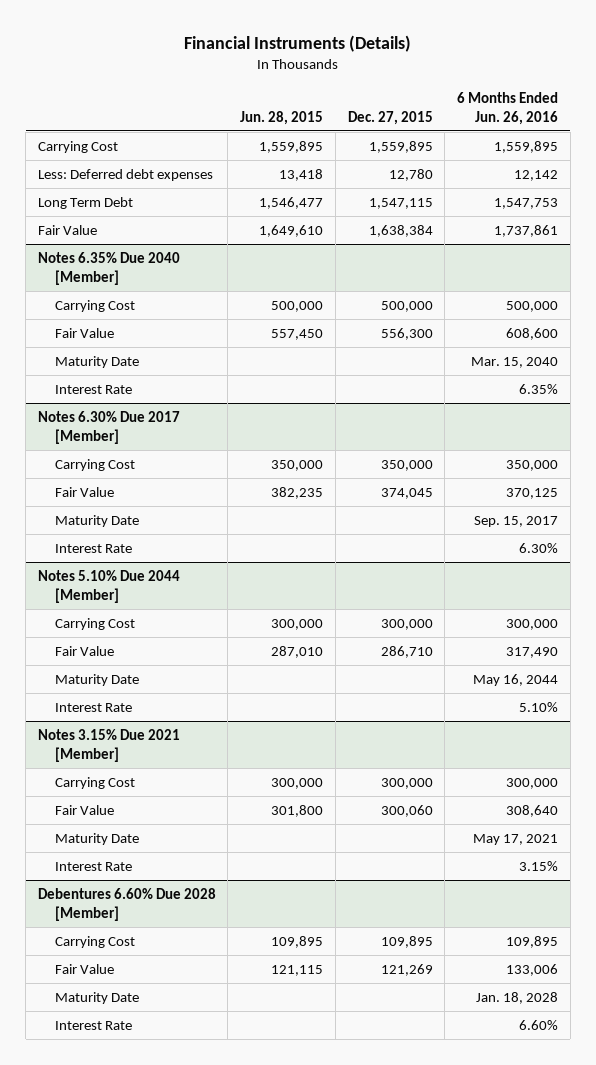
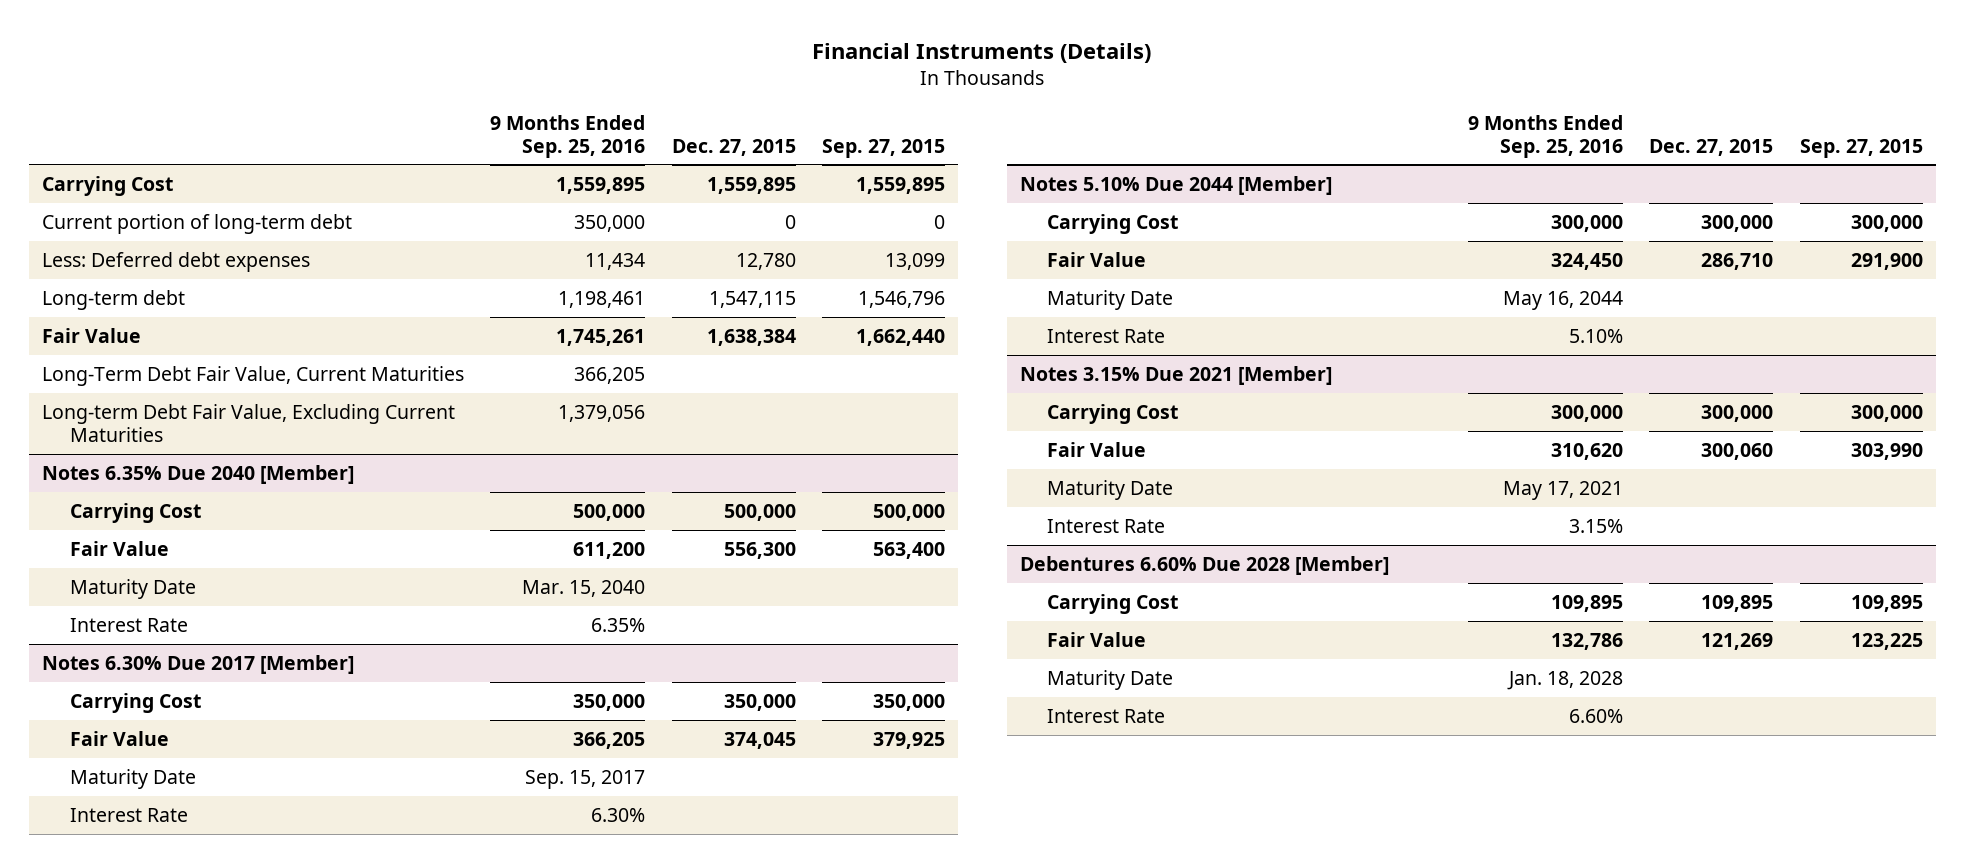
- | Jun. 28, 2015 | Dec. 27, 2015 | 6 Months Ended Jun. 26, 2016
+ | 9 Months Ended Sep. 25, 2016 | Dec. 27, 2015 | Sep. 27, 2015
+ Current portion of long-term debt | 350,000 | 0 | 0
- Long Term Debt | 1,546,477 | 1,547,115 | 1,547,753
+ Long-term debt | 1,198,461 | 1,547,115 | 1,546,796
+ Long-Term Debt Fair Value, Current Maturities | 366,205 | |
+ Long-term Debt Fair Value, Excluding Current Maturities | 1,379,056 | |

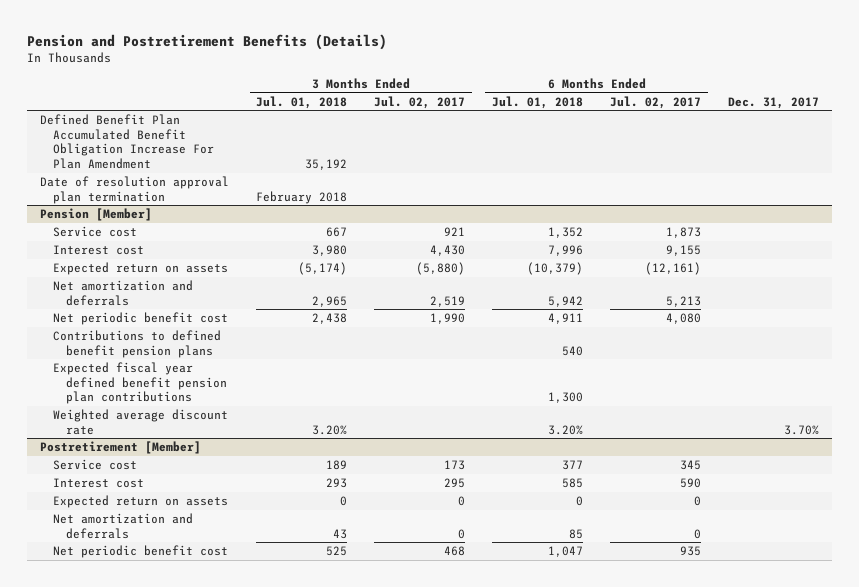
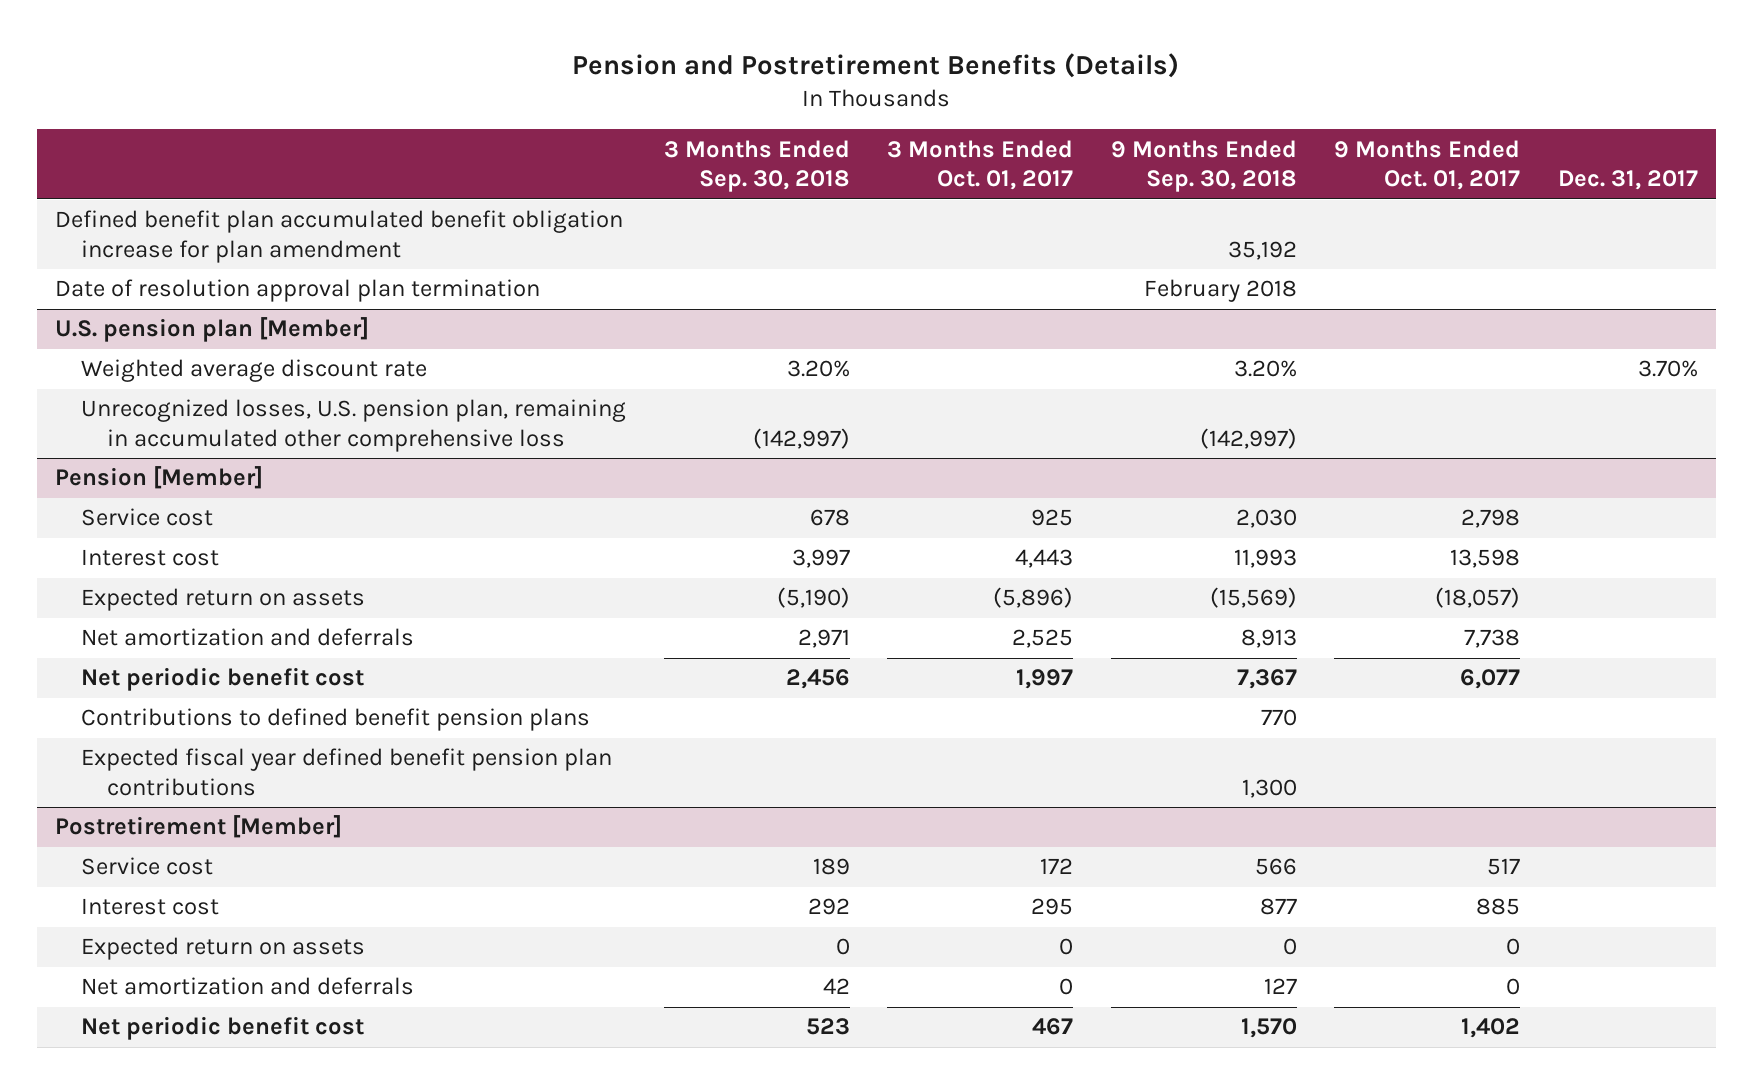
- | 3 Months Ended Jul. 01, 2018 | 3 Months Ended Jul. 02, 2017 | 6 Months Ended Jul. 01, 2018 | 6 Months Ended Jul. 02, 2017 | Dec. 31, 2017
+ | 3 Months Ended Sep. 30, 2018 | 3 Months Ended Oct. 01, 2017 | 9 Months Ended Sep. 30, 2018 | 9 Months Ended Oct. 01, 2017 | Dec. 31, 2017
- Defined Benefit Plan Accumulated Benefit Obligation Increase For Plan Amendment | 35,192 | | | |
+ Defined benefit plan accumulated benefit obligation increase for plan amendment | | | 35,192 | |
+ U.S. pension plan [Member]
+ Weighted average discount rate | 3.20% | | 3.20% | | 3.70%
+ Unrecognized losses, U.S. pension plan, remaining in accumulated other comprehensive loss | (142,997) | | (142,997) | |
@ Pension [Member]
- Weighted average discount rate | 3.20% | | 3.20% | | 3.70%

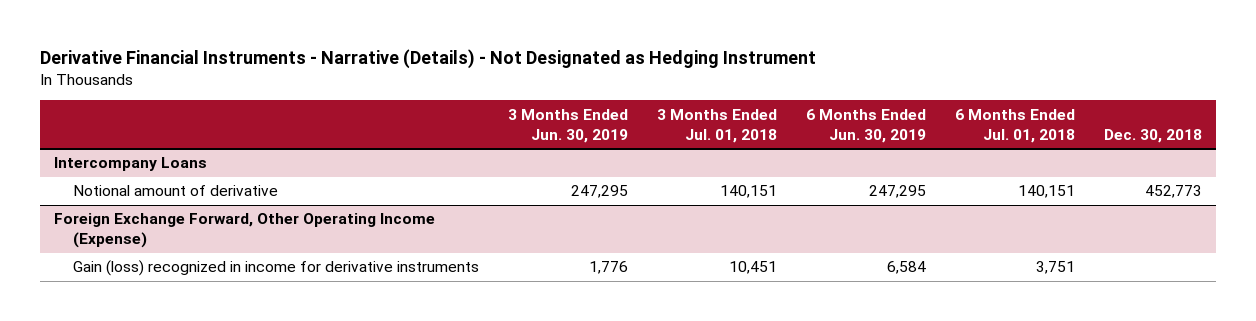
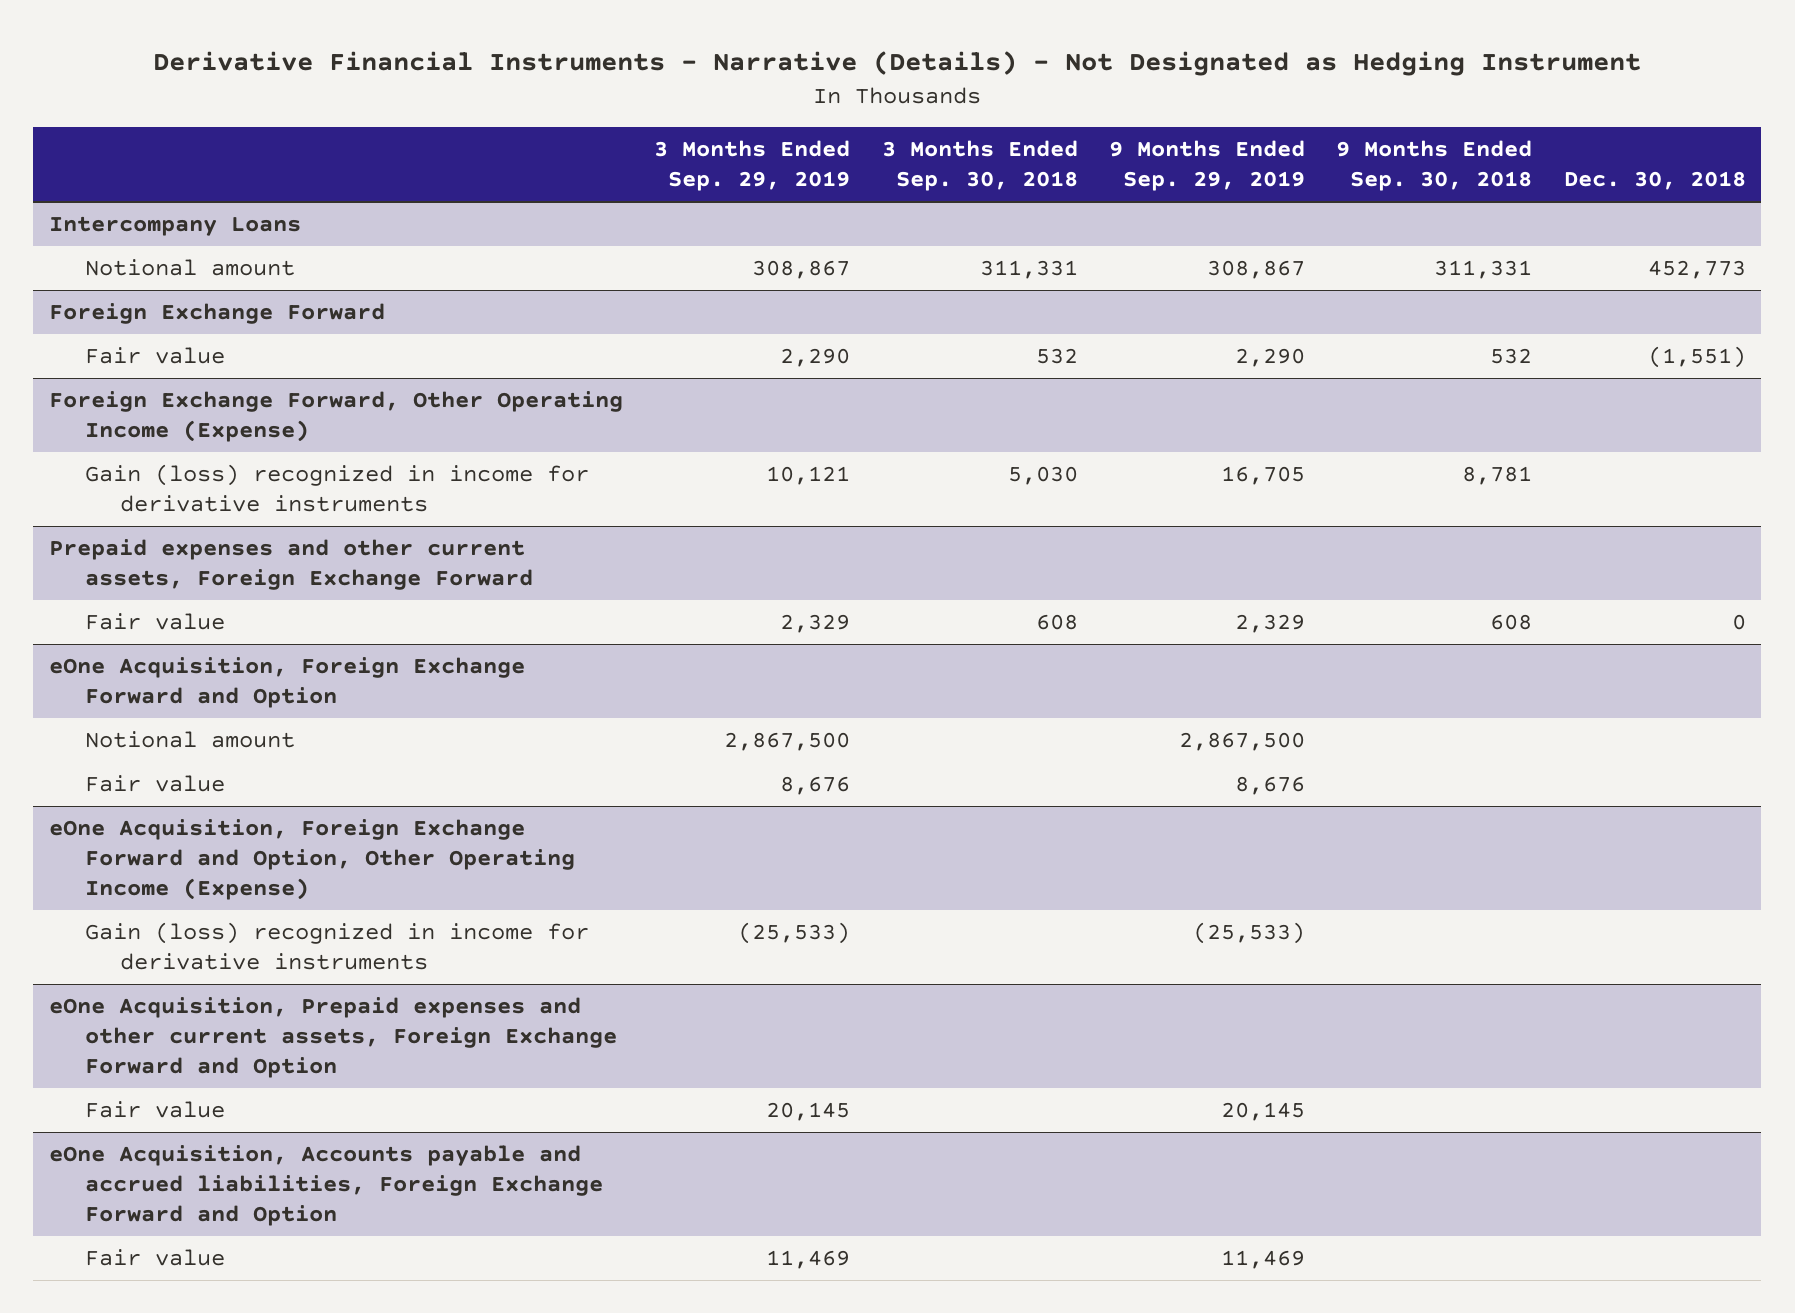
- | 3 Months Ended Jun. 30, 2019 | 3 Months Ended Jul. 01, 2018 | 6 Months Ended Jun. 30, 2019 | 6 Months Ended Jul. 01, 2018 | Dec. 30, 2018
+ | 3 Months Ended Sep. 29, 2019 | 3 Months Ended Sep. 30, 2018 | 9 Months Ended Sep. 29, 2019 | 9 Months Ended Sep. 30, 2018 | Dec. 30, 2018
@ Intercompany Loans
- Notional amount of derivative | 247,295 | 140,151 | 247,295 | 140,151 | 452,773
+ Notional amount | 308,867 | 311,331 | 308,867 | 311,331 | 452,773
+ Foreign Exchange Forward
+ Fair value | 2,290 | 532 | 2,290 | 532 | (1,551)
+ Prepaid expenses and other current assets, Foreign Exchange Forward
+ Fair value | 2,329 | 608 | 2,329 | 608 | 0
+ eOne Acquisition, Foreign Exchange Forward and Option
+ Notional amount | 2,867,500 | | 2,867,500 | |
+ Fair value | 8,676 | | 8,676 | |
+ eOne Acquisition, Foreign Exchange Forward and Option, Other Operating Income (Expense)
+ Gain (loss) recognized in income for derivative instruments | (25,533) | | (25,533) | |
+ eOne Acquisition, Prepaid expenses and other current assets, Foreign Exchange Forward and Option
+ Fair value | 20,145 | | 20,145 | |
+ eOne Acquisition, Accounts payable and accrued liabilities, Foreign Exchange Forward and Option
+ Fair value | 11,469 | | 11,469 | |

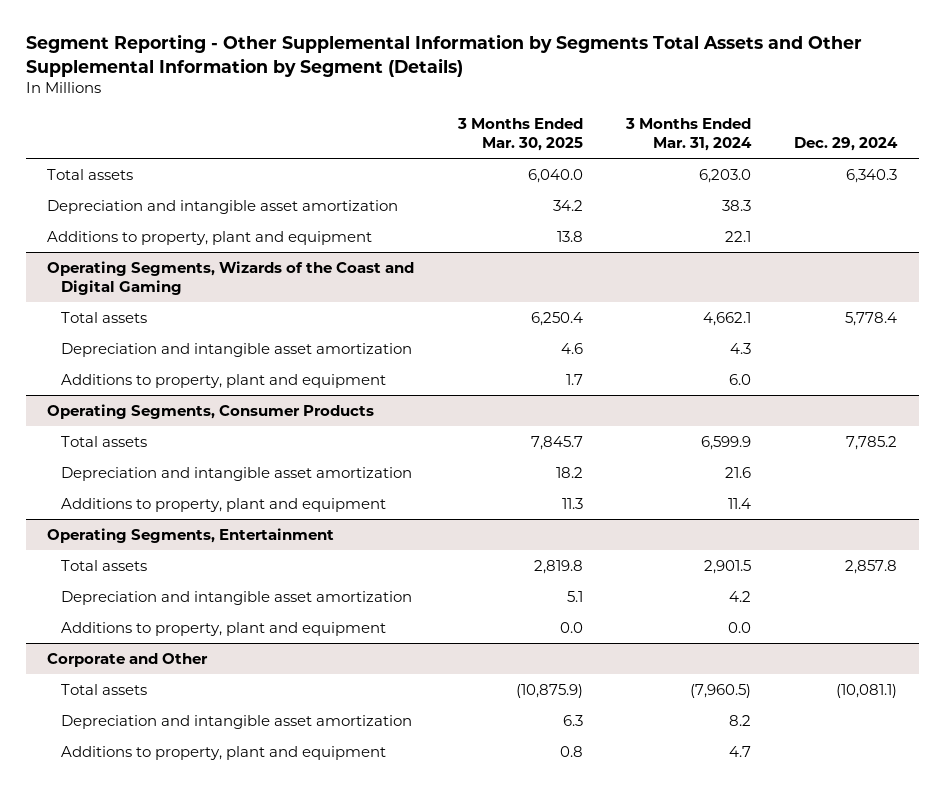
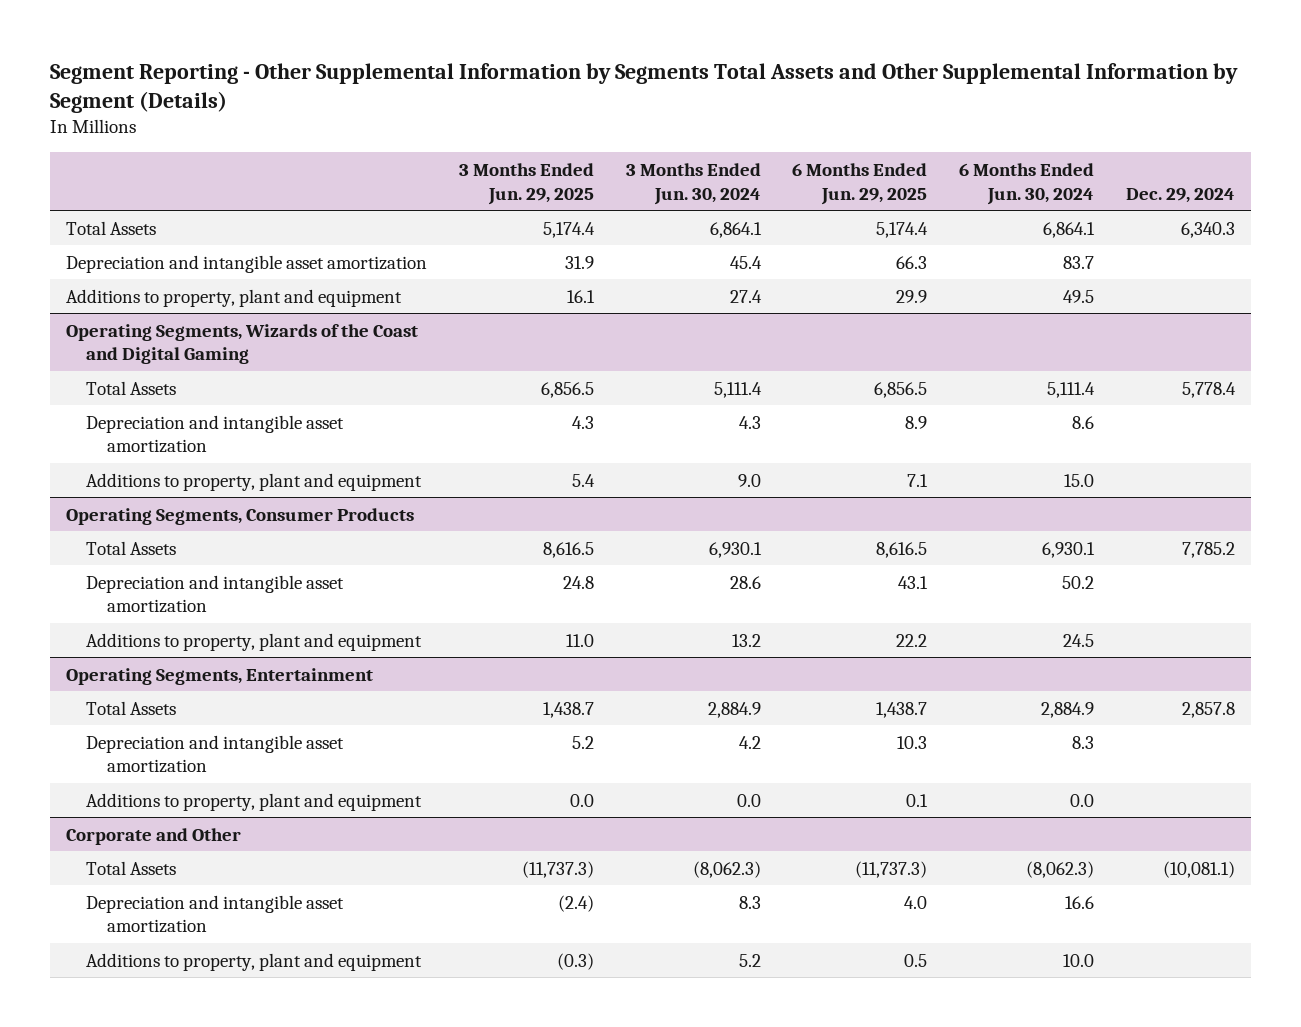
- | 3 Months Ended Mar. 30, 2025 | 3 Months Ended Mar. 31, 2024 | Dec. 29, 2024
+ | 3 Months Ended Jun. 29, 2025 | 3 Months Ended Jun. 30, 2024 | 6 Months Ended Jun. 29, 2025 | 6 Months Ended Jun. 30, 2024 | Dec. 29, 2024
- Total assets | 6,040.0 | 6,203.0 | 6,340.3
+ Total Assets | 5,174.4 | 6,864.1 | 5,174.4 | 6,864.1 | 6,340.3
@ Operating Segments, Wizards of the Coast and Digital Gaming
- Total assets | 6,250.4 | 4,662.1 | 5,778.4
+ Total Assets | 6,856.5 | 5,111.4 | 6,856.5 | 5,111.4 | 5,778.4
@ Operating Segments, Consumer Products
- Total assets | 7,845.7 | 6,599.9 | 7,785.2
+ Total Assets | 8,616.5 | 6,930.1 | 8,616.5 | 6,930.1 | 7,785.2
@ Operating Segments, Entertainment
- Total assets | 2,819.8 | 2,901.5 | 2,857.8
+ Total Assets | 1,438.7 | 2,884.9 | 1,438.7 | 2,884.9 | 2,857.8
@ Corporate and Other
- Total assets | (10,875.9) | (7,960.5) | (10,081.1)
+ Total Assets | (11,737.3) | (8,062.3) | (11,737.3) | (8,062.3) | (10,081.1)

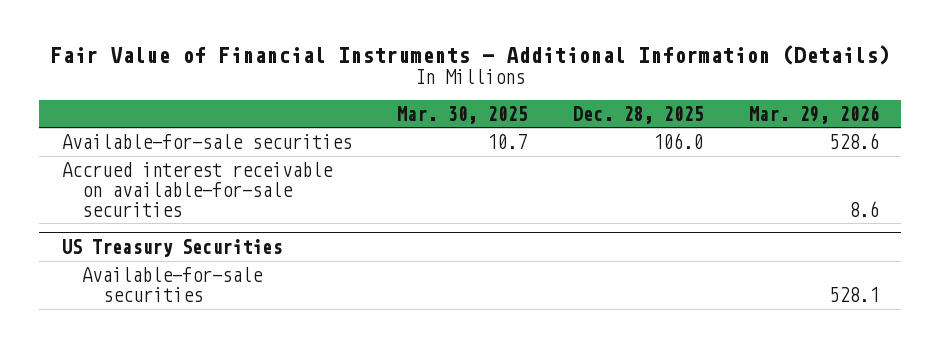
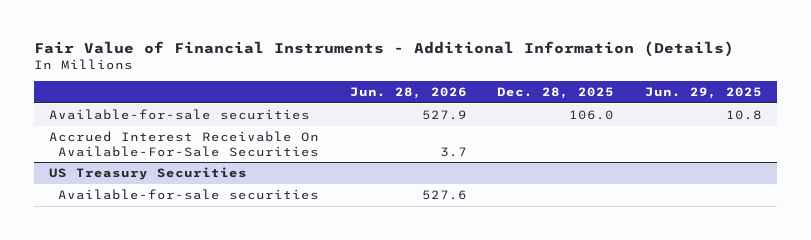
- | Mar. 30, 2025 | Dec. 28, 2025 | Mar. 29, 2026
+ | Jun. 28, 2026 | Dec. 28, 2025 | Jun. 29, 2025
- Accrued interest receivable on available-for-sale securities | | | 8.6
+ Accrued Interest Receivable On Available-For-Sale Securities | 3.7 | |

